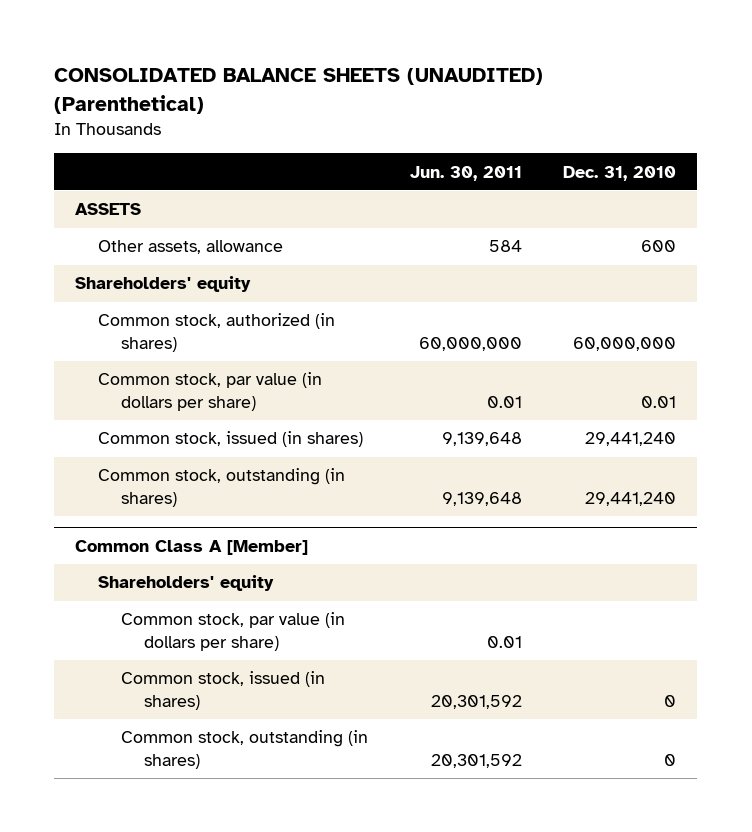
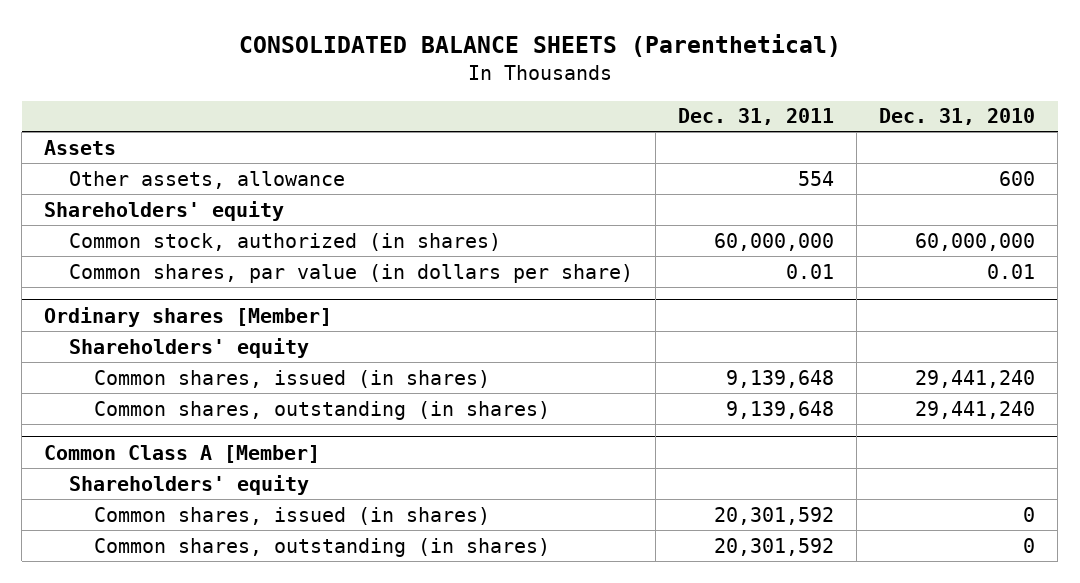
- CONSOLIDATED BALANCE SHEETS (UNAUDITED) (Parenthetical)
+ CONSOLIDATED BALANCE SHEETS (Parenthetical)
- | Jun. 30, 2011 | Dec. 31, 2010
+ | Dec. 31, 2011 | Dec. 31, 2010
- ASSETS
+ Assets
- Common stock, par value (in dollars per share) | 0.01 | 0.01
- Common stock, issued (in shares) | 9,139,648 | 29,441,240
- Common stock, outstanding (in shares) | 9,139,648 | 29,441,240
+ Common shares, par value (in dollars per share) | 0.01 | 0.01
+ Ordinary shares [Member]
+ Shareholders' equity
+ Common shares, issued (in shares) | 9,139,648 | 29,441,240
+ Common shares, outstanding (in shares) | 9,139,648 | 29,441,240
@ Common Class A [Member]
- Common stock, par value (in dollars per share) | 0.01 |
- Common stock, issued (in shares) | 20,301,592 | 0
- Common stock, outstanding (in shares) | 20,301,592 | 0
+ Common shares, issued (in shares) | 20,301,592 | 0
+ Common shares, outstanding (in shares) | 20,301,592 | 0

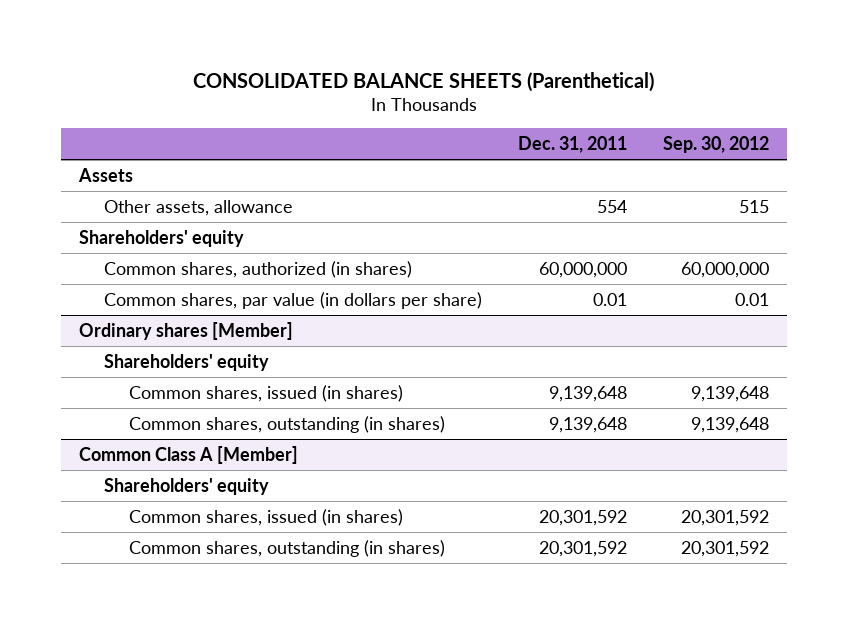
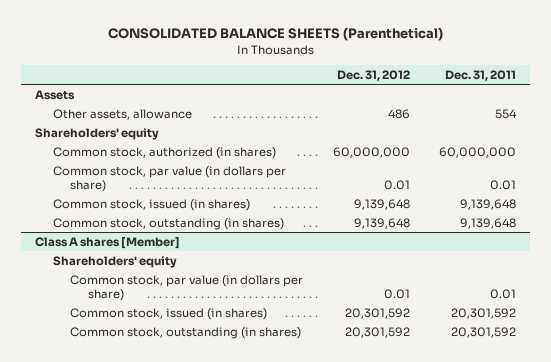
- | Dec. 31, 2011 | Sep. 30, 2012
+ | Dec. 31, 2012 | Dec. 31, 2011
- Common shares, authorized (in shares) | 60,000,000 | 60,000,000
- Common shares, par value (in dollars per share) | 0.01 | 0.01
- Ordinary shares [Member]
- Shareholders' equity
- Common shares, issued (in shares) | 9,139,648 | 9,139,648
- Common shares, outstanding (in shares) | 9,139,648 | 9,139,648
- Common Class A [Member]
+ Common stock, authorized (in shares) | 60,000,000 | 60,000,000
+ Common stock, par value (in dollars per share) | 0.01 | 0.01
+ Common stock, issued (in shares) | 9,139,648 | 9,139,648
+ Common stock, outstanding (in shares) | 9,139,648 | 9,139,648
+ Class A shares [Member]
- Common shares, issued (in shares) | 20,301,592 | 20,301,592
- Common shares, outstanding (in shares) | 20,301,592 | 20,301,592
+ Common stock, par value (in dollars per share) | 0.01 | 0.01
+ Common stock, issued (in shares) | 20,301,592 | 20,301,592
+ Common stock, outstanding (in shares) | 20,301,592 | 20,301,592

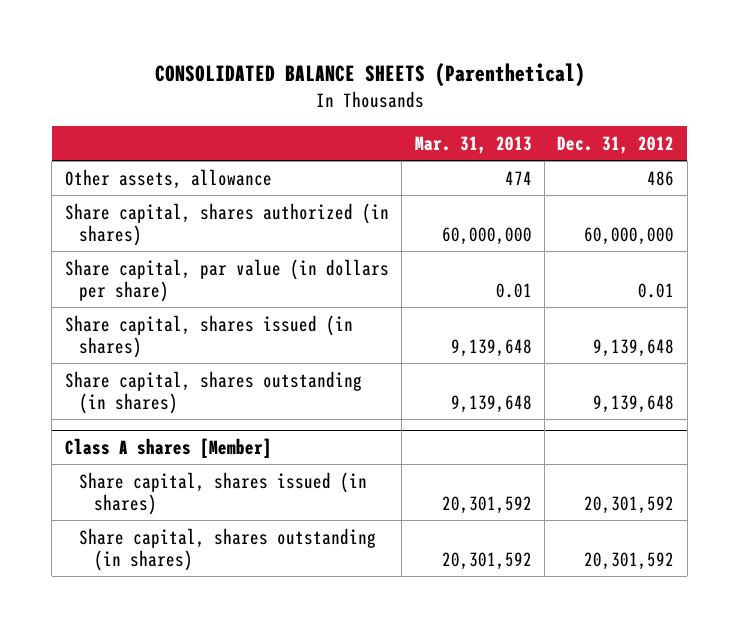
- | Dec. 31, 2012 | Dec. 31, 2011
+ | Mar. 31, 2013 | Dec. 31, 2012
- Assets
- Shareholders' equity
- Common stock, authorized (in shares) | 60,000,000 | 60,000,000
- Common stock, par value (in dollars per share) | 0.01 | 0.01
- Common stock, issued (in shares) | 9,139,648 | 9,139,648
- Common stock, outstanding (in shares) | 9,139,648 | 9,139,648
+ Share capital, shares authorized (in shares) | 60,000,000 | 60,000,000
+ Share capital, par value (in dollars per share) | 0.01 | 0.01
+ Share capital, shares issued (in shares) | 9,139,648 | 9,139,648
+ Share capital, shares outstanding (in shares) | 9,139,648 | 9,139,648
@ Class A shares [Member]
- Shareholders' equity
- Common stock, par value (in dollars per share) | 0.01 | 0.01
- Common stock, issued (in shares) | 20,301,592 | 20,301,592
- Common stock, outstanding (in shares) | 20,301,592 | 20,301,592
+ Share capital, shares issued (in shares) | 20,301,592 | 20,301,592
+ Share capital, shares outstanding (in shares) | 20,301,592 | 20,301,592

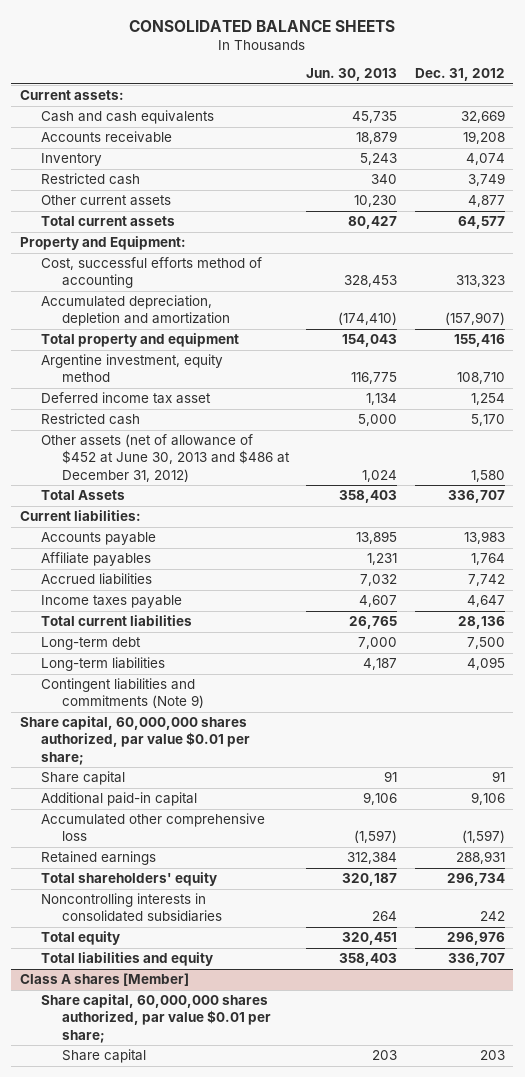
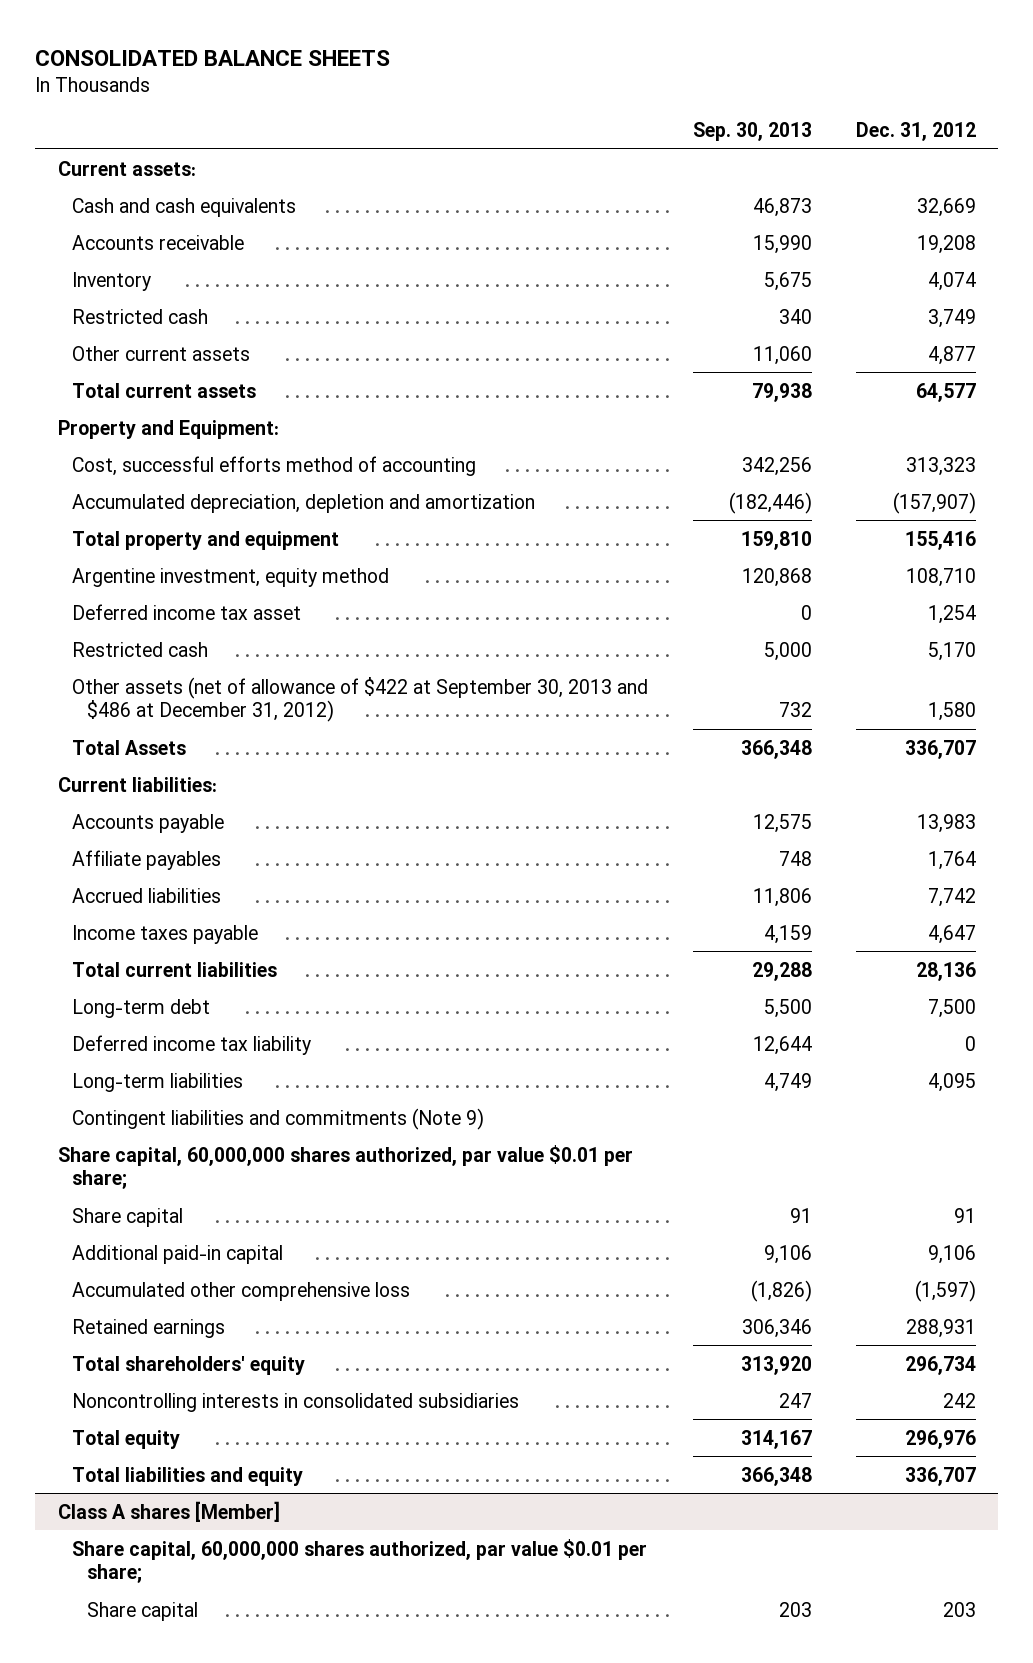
- | Jun. 30, 2013 | Dec. 31, 2012
+ | Sep. 30, 2013 | Dec. 31, 2012
- Other assets (net of allowance of $452 at June 30, 2013 and $486 at December 31, 2012) | 1,024 | 1,580
+ Other assets (net of allowance of $422 at September 30, 2013 and $486 at December 31, 2012) | 732 | 1,580
+ Deferred income tax liability | 12,644 | 0

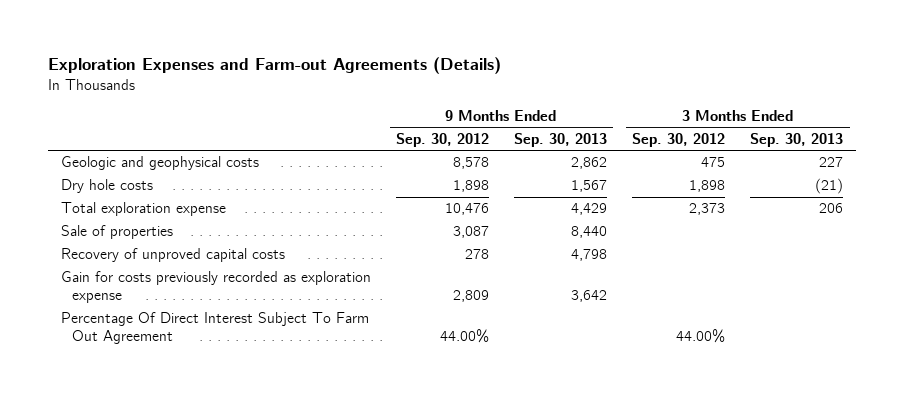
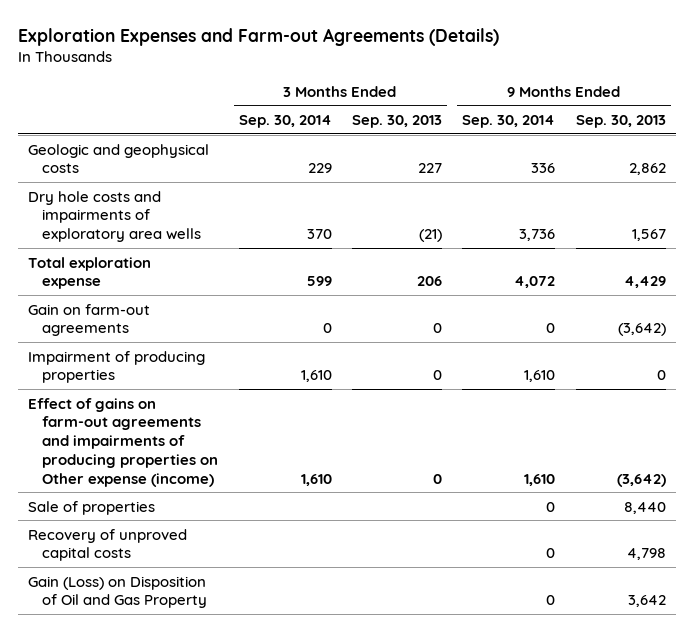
- | 9 Months Ended Sep. 30, 2012 | 9 Months Ended Sep. 30, 2013 | 3 Months Ended Sep. 30, 2012 | 3 Months Ended Sep. 30, 2013
+ | 3 Months Ended Sep. 30, 2014 | 3 Months Ended Sep. 30, 2013 | 9 Months Ended Sep. 30, 2014 | 9 Months Ended Sep. 30, 2013
- Dry hole costs | 1,898 | 1,567 | 1,898 | (21)
+ Dry hole costs and impairments of exploratory area wells | 370 | (21) | 3,736 | 1,567
+ Gain on farm-out agreements | 0 | 0 | 0 | (3,642)
+ Impairment of producing properties | 1,610 | 0 | 1,610 | 0
+ Effect of gains on farm-out agreements and impairments of producing properties on Other expense (income) | 1,610 | 0 | 1,610 | (3,642)
- Gain for costs previously recorded as exploration expense | 2,809 | 3,642 | |
- Percentage Of Direct Interest Subject To Farm Out Agreement | 44.00% | | 44.00% |
+ Gain (Loss) on Disposition of Oil and Gas Property | | | 0 | 3,642

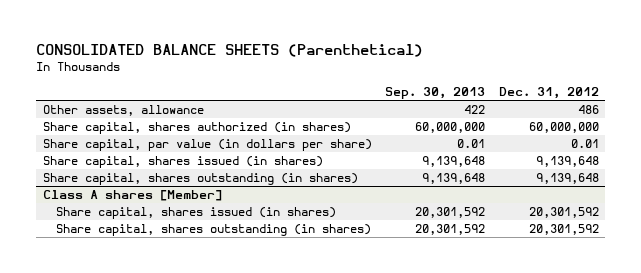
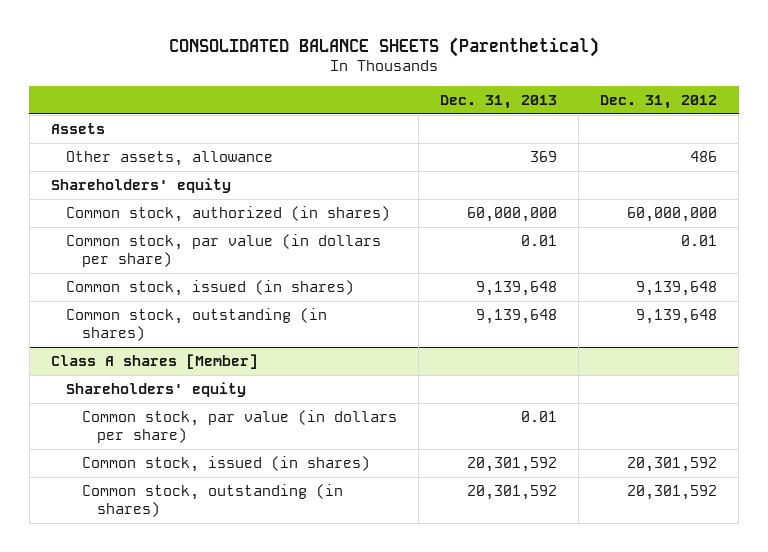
- | Sep. 30, 2013 | Dec. 31, 2012
+ | Dec. 31, 2013 | Dec. 31, 2012
+ Assets
- Share capital, shares authorized (in shares) | 60,000,000 | 60,000,000
- Share capital, par value (in dollars per share) | 0.01 | 0.01
- Share capital, shares issued (in shares) | 9,139,648 | 9,139,648
- Share capital, shares outstanding (in shares) | 9,139,648 | 9,139,648
+ Shareholders' equity
+ Common stock, authorized (in shares) | 60,000,000 | 60,000,000
+ Common stock, par value (in dollars per share) | 0.01 | 0.01
+ Common stock, issued (in shares) | 9,139,648 | 9,139,648
+ Common stock, outstanding (in shares) | 9,139,648 | 9,139,648
@ Class A shares [Member]
- Share capital, shares issued (in shares) | 20,301,592 | 20,301,592
- Share capital, shares outstanding (in shares) | 20,301,592 | 20,301,592
+ Shareholders' equity
+ Common stock, par value (in dollars per share) | 0.01 |
+ Common stock, issued (in shares) | 20,301,592 | 20,301,592
+ Common stock, outstanding (in shares) | 20,301,592 | 20,301,592

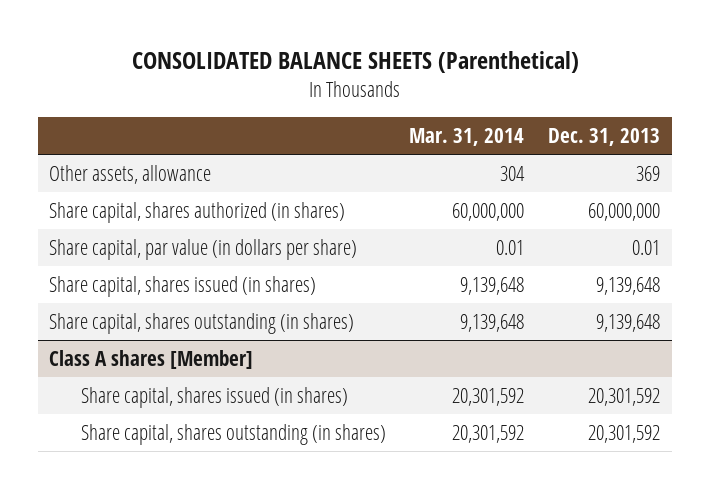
- | Dec. 31, 2013 | Dec. 31, 2012
+ | Mar. 31, 2014 | Dec. 31, 2013
- Assets
- Shareholders' equity
- Common stock, authorized (in shares) | 60,000,000 | 60,000,000
- Common stock, par value (in dollars per share) | 0.01 | 0.01
- Common stock, issued (in shares) | 9,139,648 | 9,139,648
- Common stock, outstanding (in shares) | 9,139,648 | 9,139,648
+ Share capital, shares authorized (in shares) | 60,000,000 | 60,000,000
+ Share capital, par value (in dollars per share) | 0.01 | 0.01
+ Share capital, shares issued (in shares) | 9,139,648 | 9,139,648
+ Share capital, shares outstanding (in shares) | 9,139,648 | 9,139,648
@ Class A shares [Member]
- Shareholders' equity
- Common stock, par value (in dollars per share) | 0.01 |
- Common stock, issued (in shares) | 20,301,592 | 20,301,592
- Common stock, outstanding (in shares) | 20,301,592 | 20,301,592
+ Share capital, shares issued (in shares) | 20,301,592 | 20,301,592
+ Share capital, shares outstanding (in shares) | 20,301,592 | 20,301,592

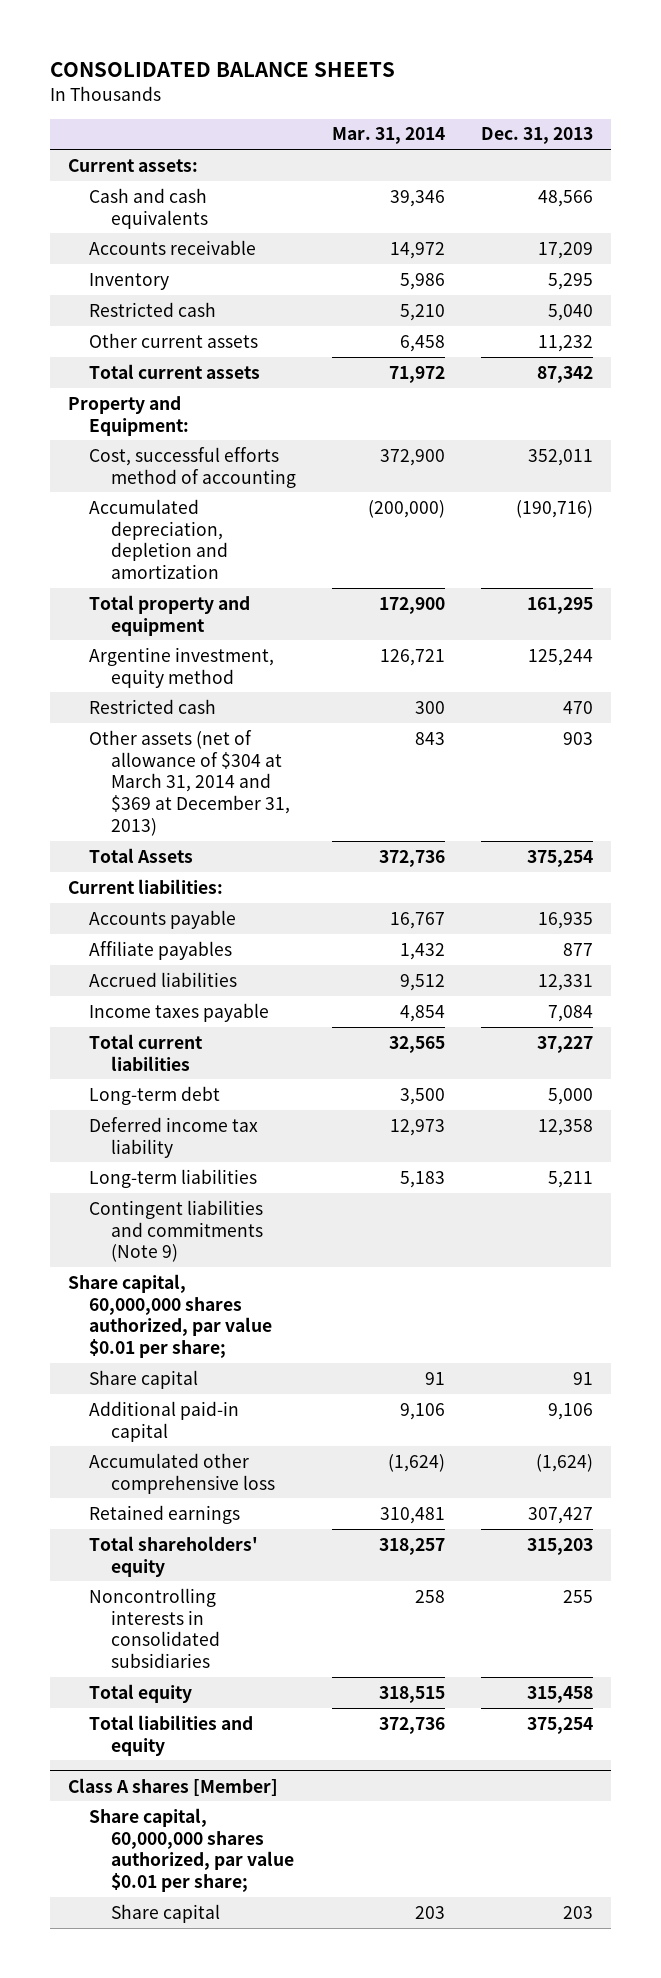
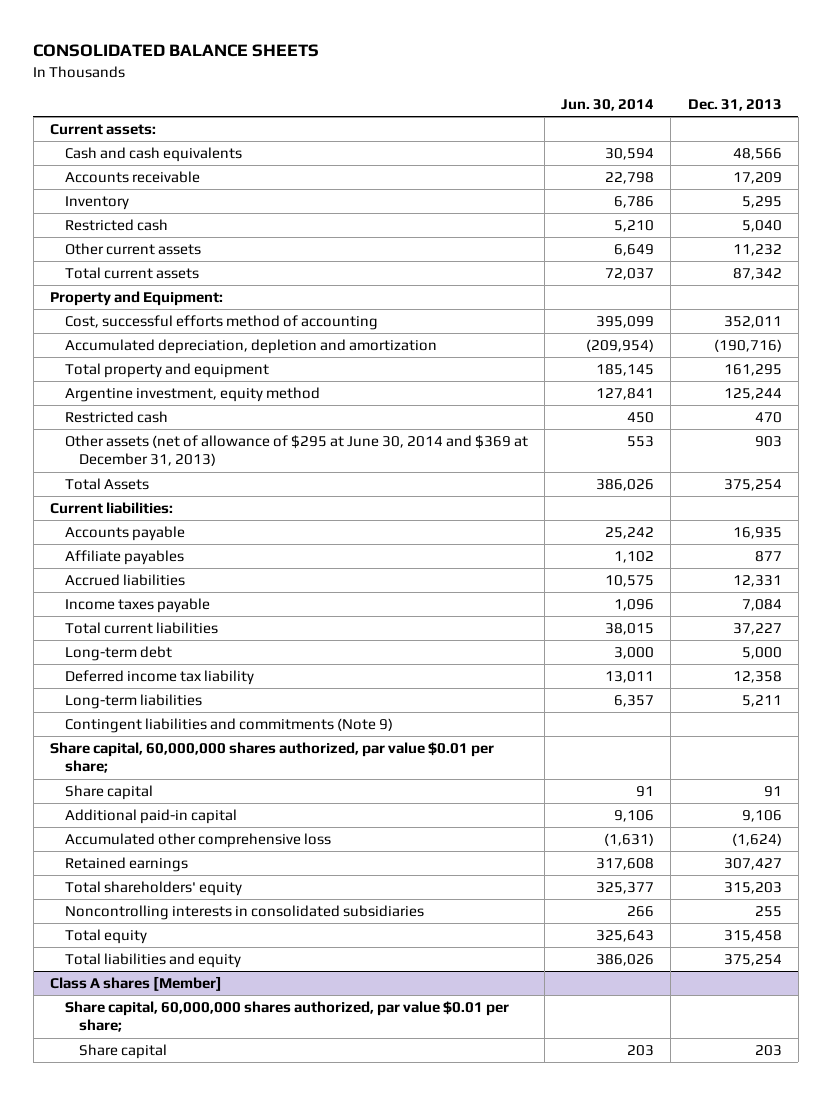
- | Mar. 31, 2014 | Dec. 31, 2013
+ | Jun. 30, 2014 | Dec. 31, 2013
- Other assets (net of allowance of $304 at March 31, 2014 and $369 at December 31, 2013) | 843 | 903
+ Other assets (net of allowance of $295 at June 30, 2014 and $369 at December 31, 2013) | 553 | 903

